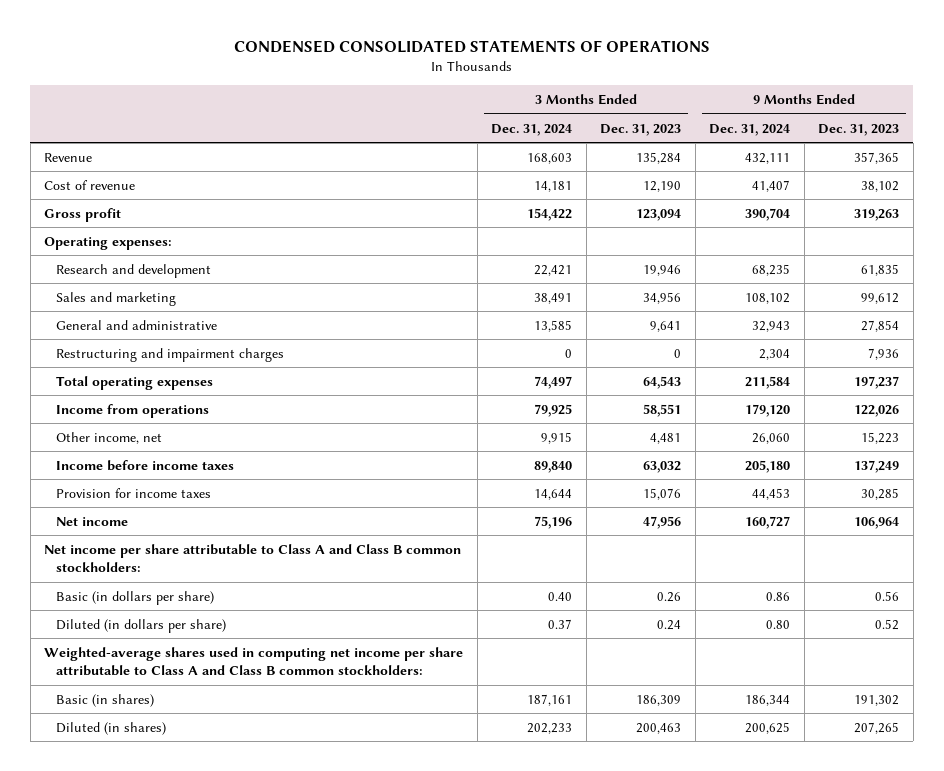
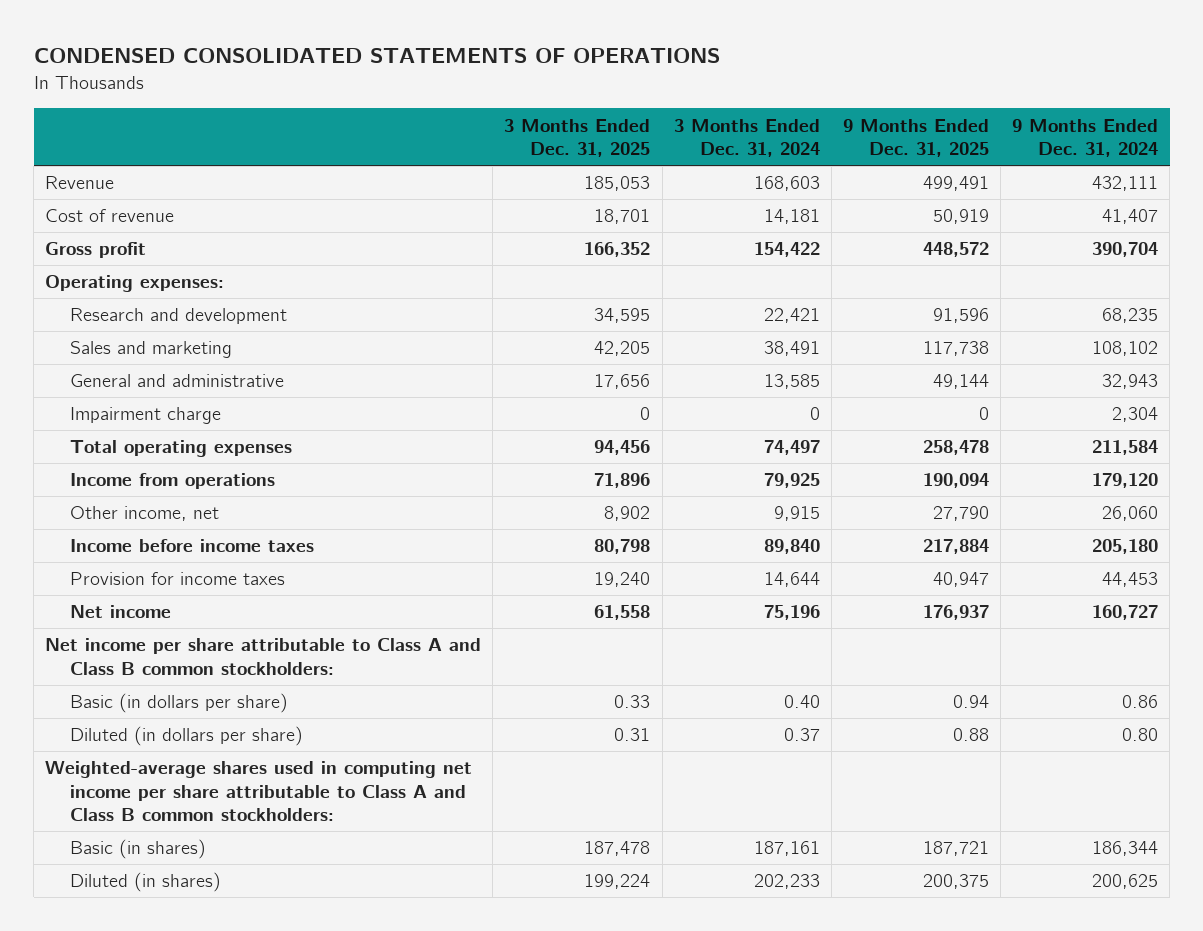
- | 3 Months Ended Dec. 31, 2024 | 3 Months Ended Dec. 31, 2023 | 9 Months Ended Dec. 31, 2024 | 9 Months Ended Dec. 31, 2023
+ | 3 Months Ended Dec. 31, 2025 | 3 Months Ended Dec. 31, 2024 | 9 Months Ended Dec. 31, 2025 | 9 Months Ended Dec. 31, 2024
- Restructuring and impairment charges | 0 | 0 | 2,304 | 7,936
+ Impairment charge | 0 | 0 | 0 | 2,304

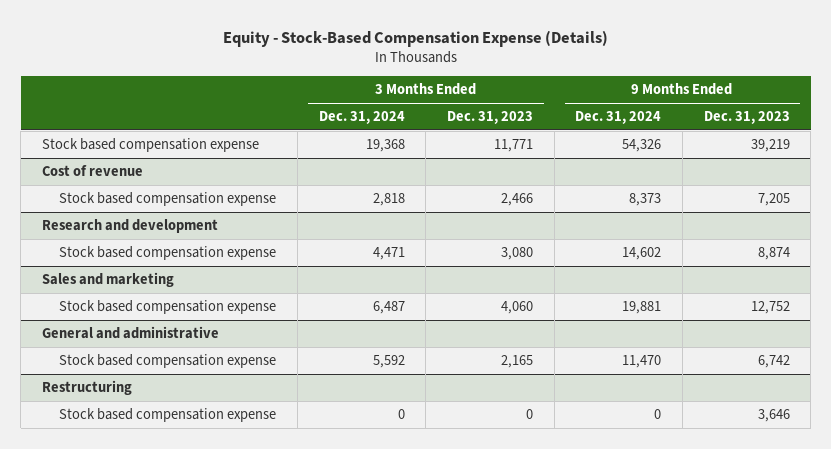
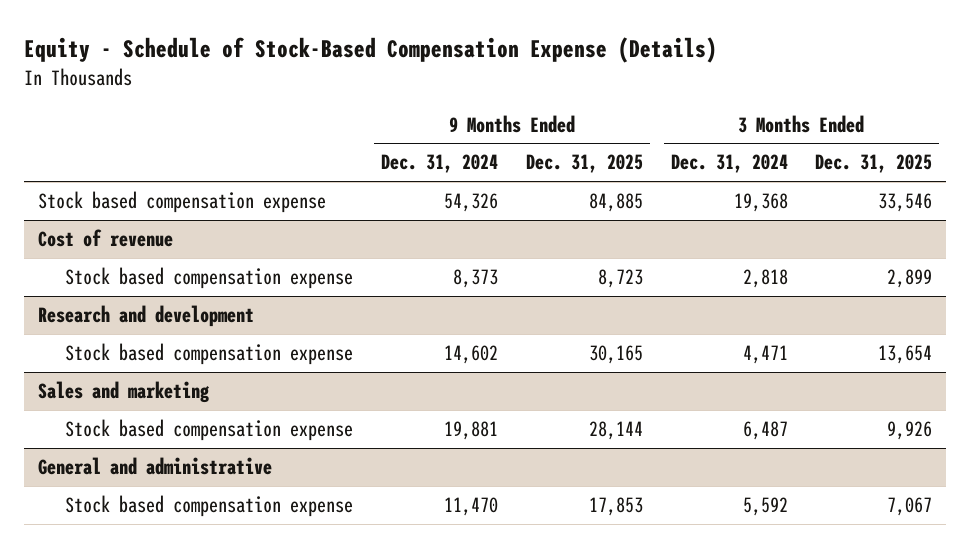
- Equity - Stock-Based Compensation Expense (Details)
+ Equity - Schedule of Stock-Based Compensation Expense (Details)
- | 3 Months Ended Dec. 31, 2024 | 3 Months Ended Dec. 31, 2023 | 9 Months Ended Dec. 31, 2024 | 9 Months Ended Dec. 31, 2023
+ | 9 Months Ended Dec. 31, 2024 | 9 Months Ended Dec. 31, 2025 | 3 Months Ended Dec. 31, 2024 | 3 Months Ended Dec. 31, 2025
- Restructuring
- Stock based compensation expense | 0 | 0 | 0 | 3,646

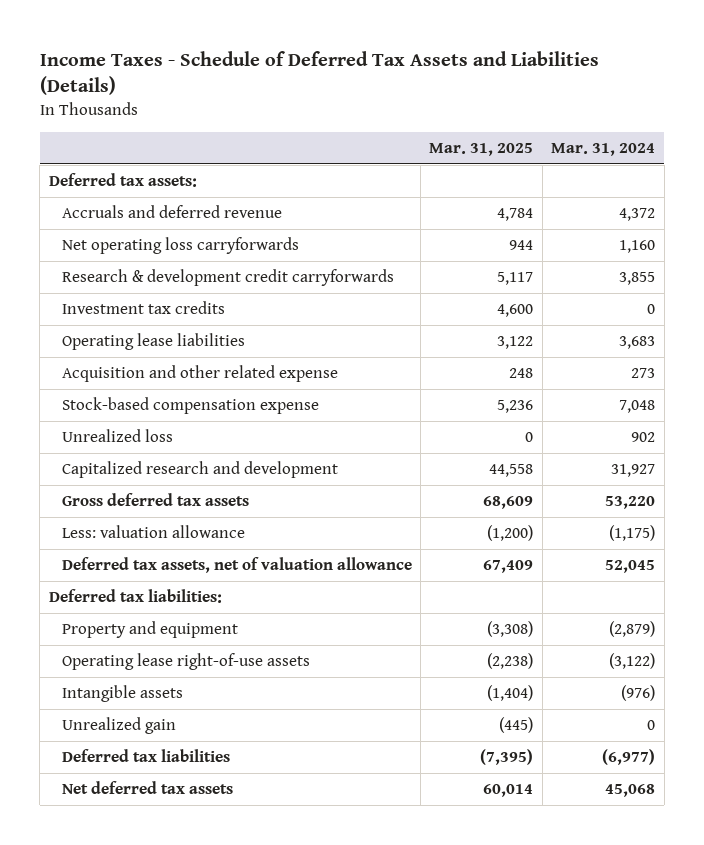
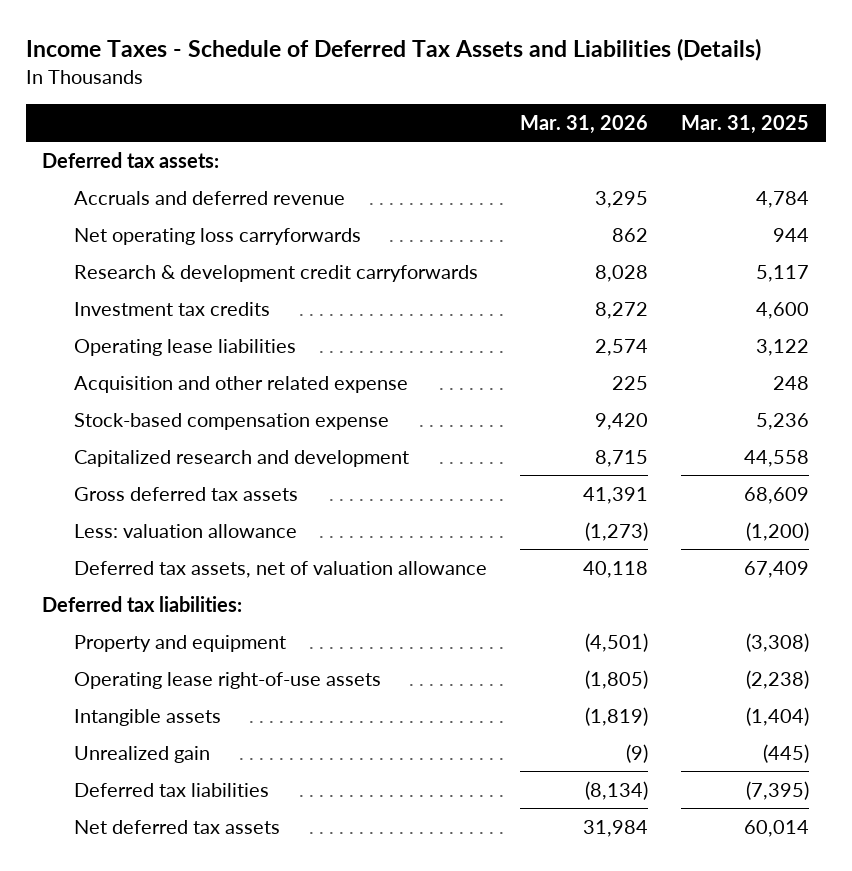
- | Mar. 31, 2025 | Mar. 31, 2024
+ | Mar. 31, 2026 | Mar. 31, 2025
- Unrealized loss | 0 | 902

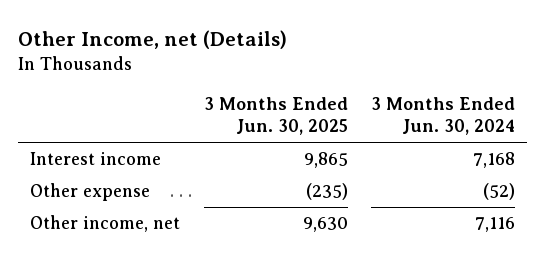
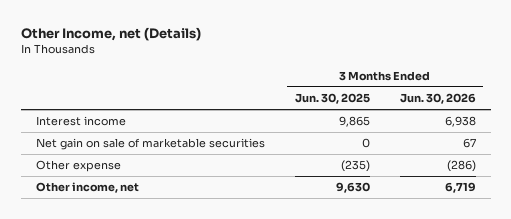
- | 3 Months Ended Jun. 30, 2025 | 3 Months Ended Jun. 30, 2024
+ | 3 Months Ended Jun. 30, 2025 | 3 Months Ended Jun. 30, 2026
+ Net gain on sale of marketable securities | 0 | 67

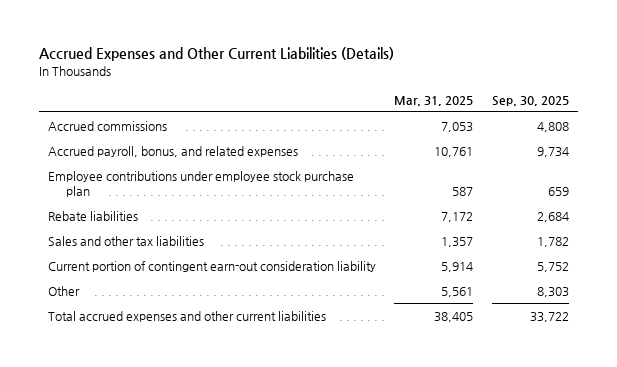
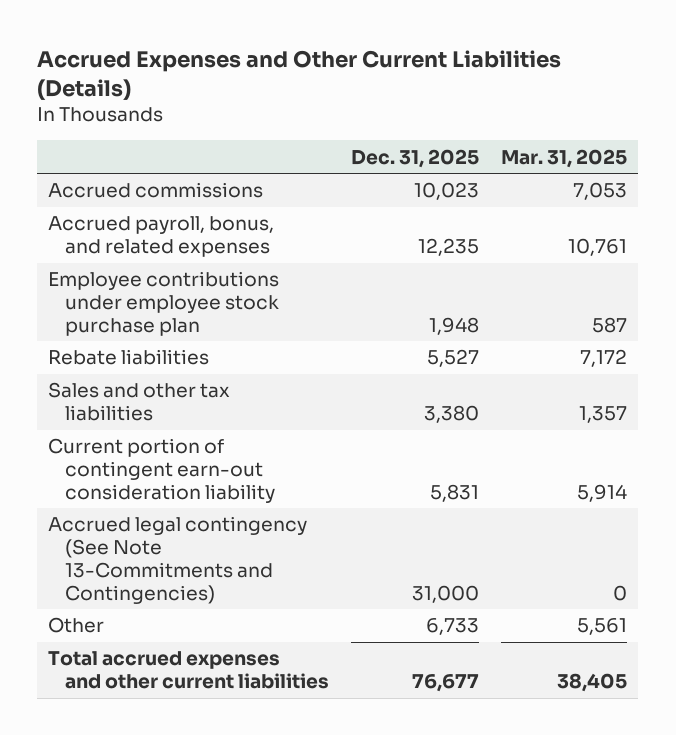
- | Mar. 31, 2025 | Sep. 30, 2025
+ | Dec. 31, 2025 | Mar. 31, 2025
+ Accrued legal contingency (See Note 13-Commitments and Contingencies) | 31,000 | 0

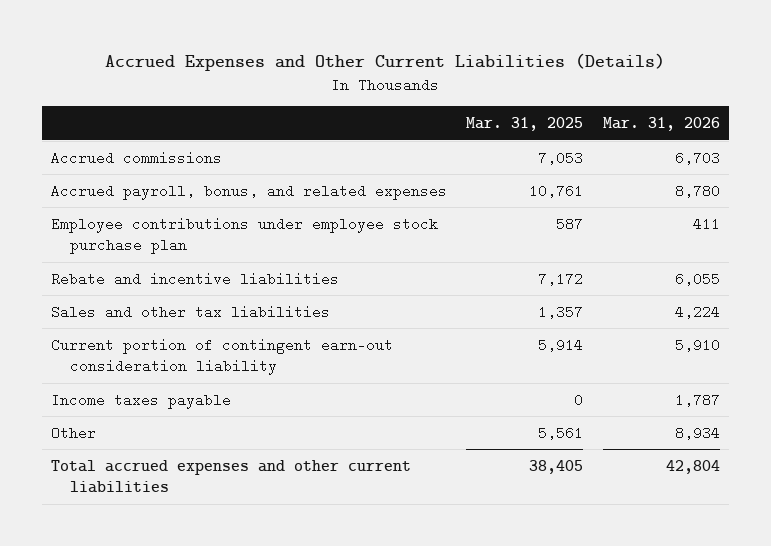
- | Dec. 31, 2025 | Mar. 31, 2025
+ | Mar. 31, 2025 | Mar. 31, 2026
- Rebate liabilities | 5,527 | 7,172
+ Rebate and incentive liabilities | 7,172 | 6,055
- Accrued legal contingency (See Note 13-Commitments and Contingencies) | 31,000 | 0
+ Income taxes payable | 0 | 1,787

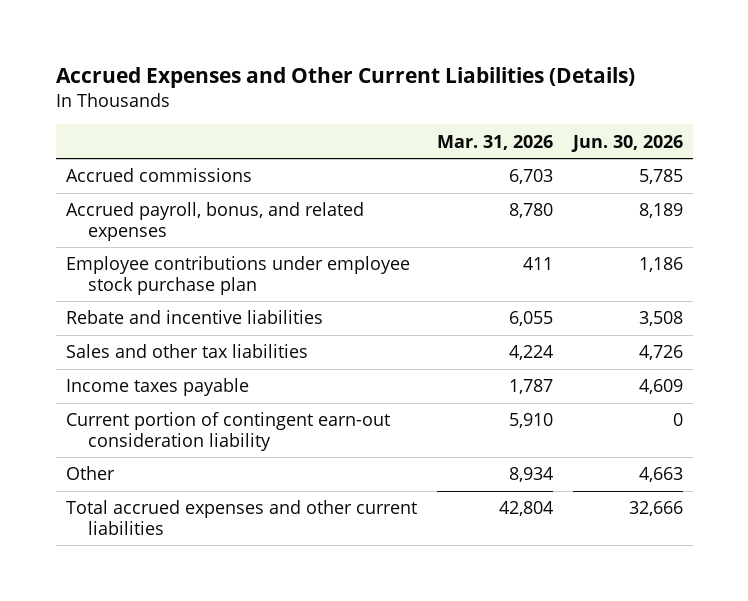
- | Mar. 31, 2025 | Mar. 31, 2026
+ | Mar. 31, 2026 | Jun. 30, 2026
moved down: Current portion of contingent earn-out consideration liability | 5,910 | 0

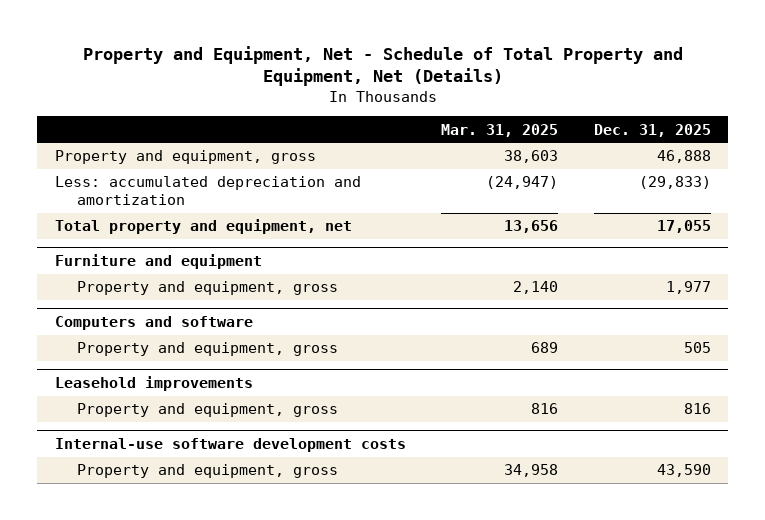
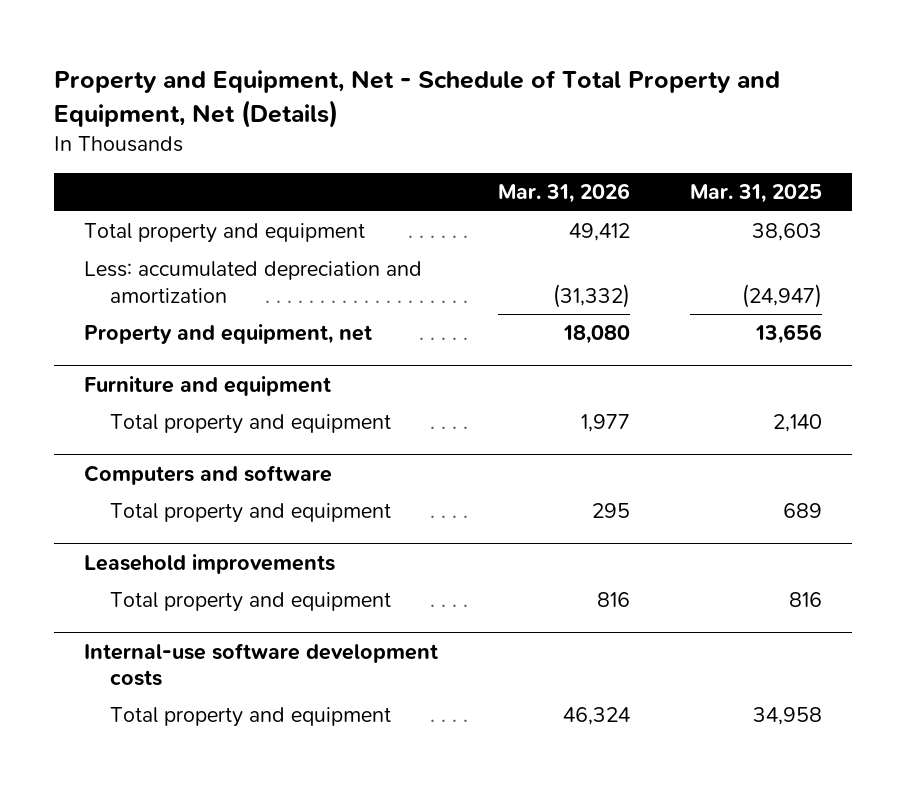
- | Mar. 31, 2025 | Dec. 31, 2025
+ | Mar. 31, 2026 | Mar. 31, 2025
- Property and equipment, gross | 38,603 | 46,888
+ Total property and equipment | 49,412 | 38,603
- Total property and equipment, net | 13,656 | 17,055
+ Property and equipment, net | 18,080 | 13,656
@ Furniture and equipment
- Property and equipment, gross | 2,140 | 1,977
+ Total property and equipment | 1,977 | 2,140
@ Computers and software
- Property and equipment, gross | 689 | 505
+ Total property and equipment | 295 | 689
@ Leasehold improvements
- Property and equipment, gross | 816 | 816
+ Total property and equipment | 816 | 816
@ Internal-use software development costs
- Property and equipment, gross | 34,958 | 43,590
+ Total property and equipment | 46,324 | 34,958

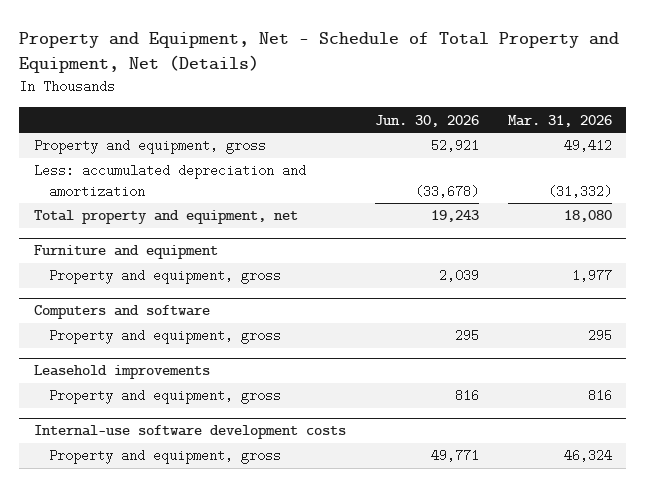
- | Mar. 31, 2026 | Mar. 31, 2025
+ | Jun. 30, 2026 | Mar. 31, 2026
- Total property and equipment | 49,412 | 38,603
+ Property and equipment, gross | 52,921 | 49,412
- Property and equipment, net | 18,080 | 13,656
+ Total property and equipment, net | 19,243 | 18,080
@ Furniture and equipment
- Total property and equipment | 1,977 | 2,140
+ Property and equipment, gross | 2,039 | 1,977
@ Computers and software
- Total property and equipment | 295 | 689
+ Property and equipment, gross | 295 | 295
@ Leasehold improvements
- Total property and equipment | 816 | 816
+ Property and equipment, gross | 816 | 816
@ Internal-use software development costs
- Total property and equipment | 46,324 | 34,958
+ Property and equipment, gross | 49,771 | 46,324

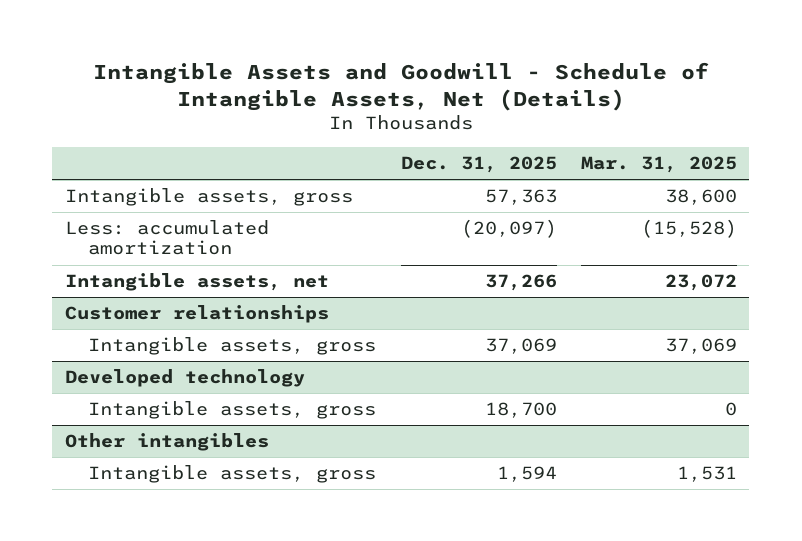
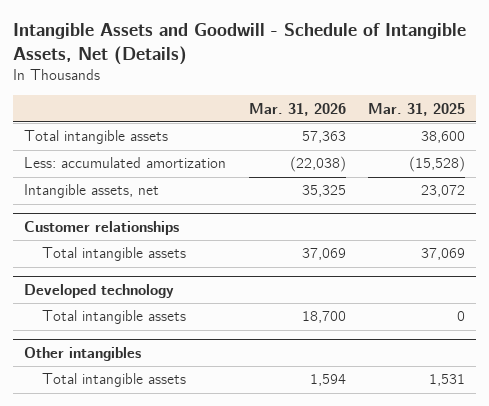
- | Dec. 31, 2025 | Mar. 31, 2025
+ | Mar. 31, 2026 | Mar. 31, 2025
- Intangible assets, gross | 57,363 | 38,600
+ Total intangible assets | 57,363 | 38,600
@ Customer relationships
- Intangible assets, gross | 37,069 | 37,069
+ Total intangible assets | 37,069 | 37,069
@ Developed technology
- Intangible assets, gross | 18,700 | 0
+ Total intangible assets | 18,700 | 0
@ Other intangibles
- Intangible assets, gross | 1,594 | 1,531
+ Total intangible assets | 1,594 | 1,531

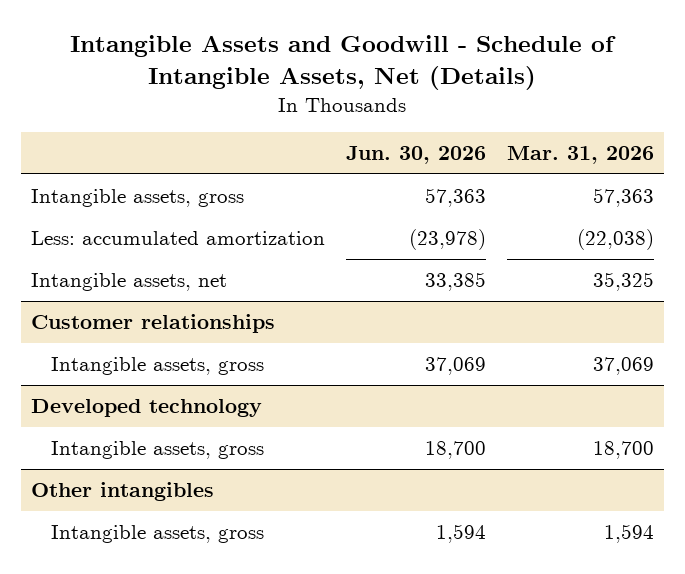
- | Mar. 31, 2026 | Mar. 31, 2025
+ | Jun. 30, 2026 | Mar. 31, 2026
- Total intangible assets | 57,363 | 38,600
+ Intangible assets, gross | 57,363 | 57,363
@ Customer relationships
- Total intangible assets | 37,069 | 37,069
+ Intangible assets, gross | 37,069 | 37,069
@ Developed technology
- Total intangible assets | 18,700 | 0
+ Intangible assets, gross | 18,700 | 18,700
@ Other intangibles
- Total intangible assets | 1,594 | 1,531
+ Intangible assets, gross | 1,594 | 1,594

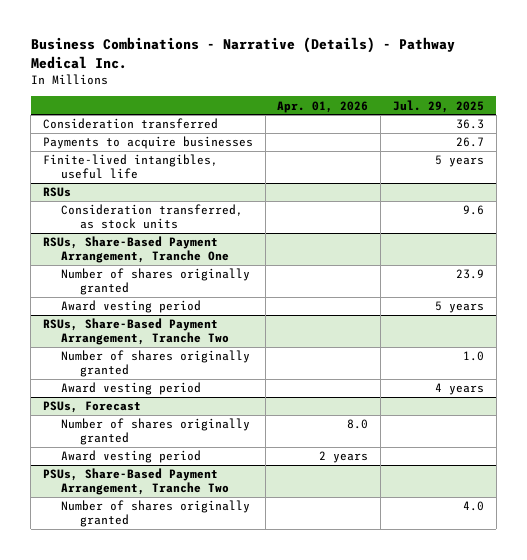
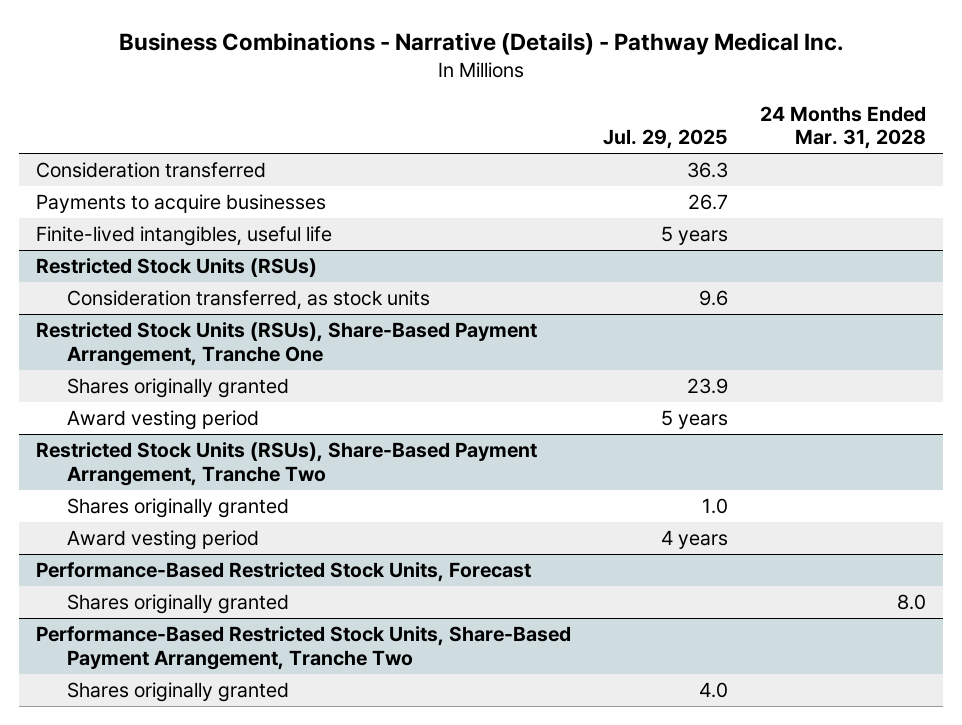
- | Apr. 01, 2026 | Jul. 29, 2025
+ | Jul. 29, 2025 | 24 Months Ended Mar. 31, 2028
- RSUs
+ Restricted Stock Units (RSUs)
- RSUs, Share-Based Payment Arrangement, Tranche One
- Number of shares originally granted | | 23.9
+ Restricted Stock Units (RSUs), Share-Based Payment Arrangement, Tranche One
+ Shares originally granted | 23.9 |
- RSUs, Share-Based Payment Arrangement, Tranche Two
- Number of shares originally granted | | 1.0
+ Restricted Stock Units (RSUs), Share-Based Payment Arrangement, Tranche Two
+ Shares originally granted | 1.0 |
- PSUs, Forecast
- Number of shares originally granted | 8.0 |
- Award vesting period | 2 years |
- PSUs, Share-Based Payment Arrangement, Tranche Two
- Number of shares originally granted | | 4.0
+ Performance-Based Restricted Stock Units, Forecast
+ Shares originally granted | | 8.0
+ Performance-Based Restricted Stock Units, Share-Based Payment Arrangement, Tranche Two
+ Shares originally granted | 4.0 |

